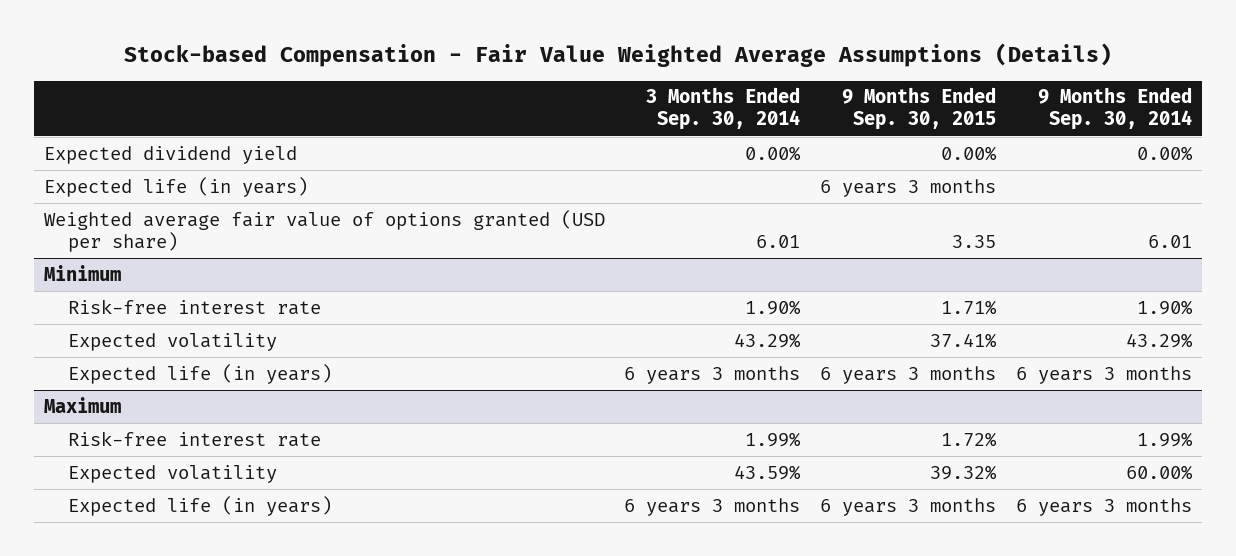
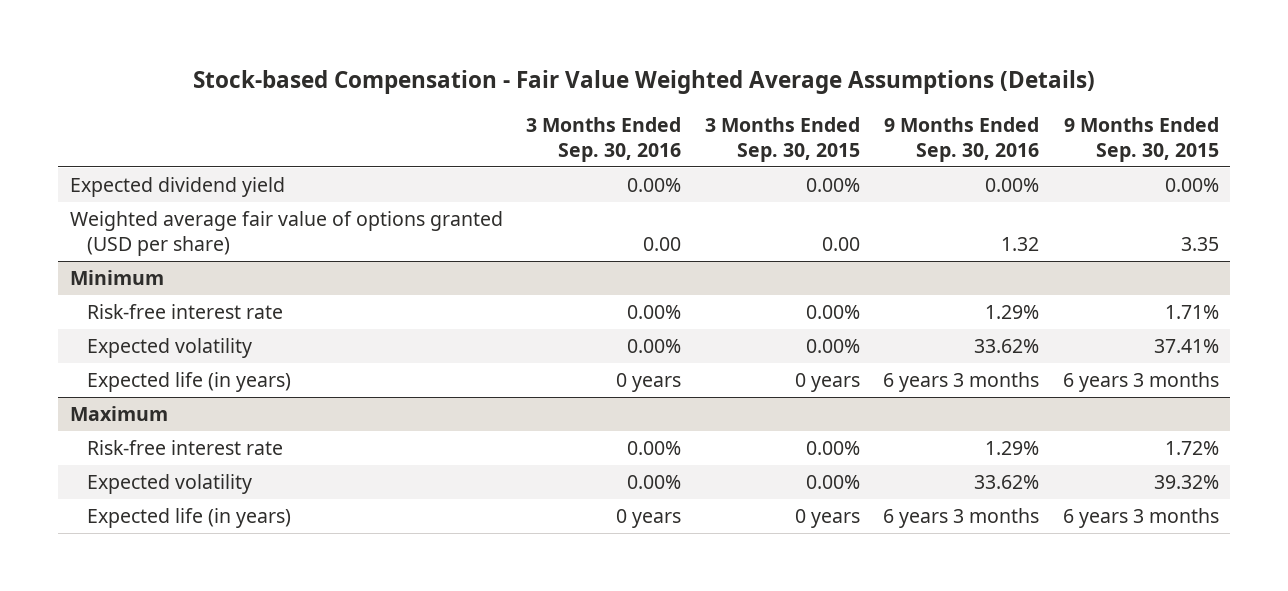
- | 3 Months Ended Sep. 30, 2014 | 9 Months Ended Sep. 30, 2015 | 9 Months Ended Sep. 30, 2014
+ | 3 Months Ended Sep. 30, 2016 | 3 Months Ended Sep. 30, 2015 | 9 Months Ended Sep. 30, 2016 | 9 Months Ended Sep. 30, 2015
- Expected life (in years) | | 6 years 3 months |

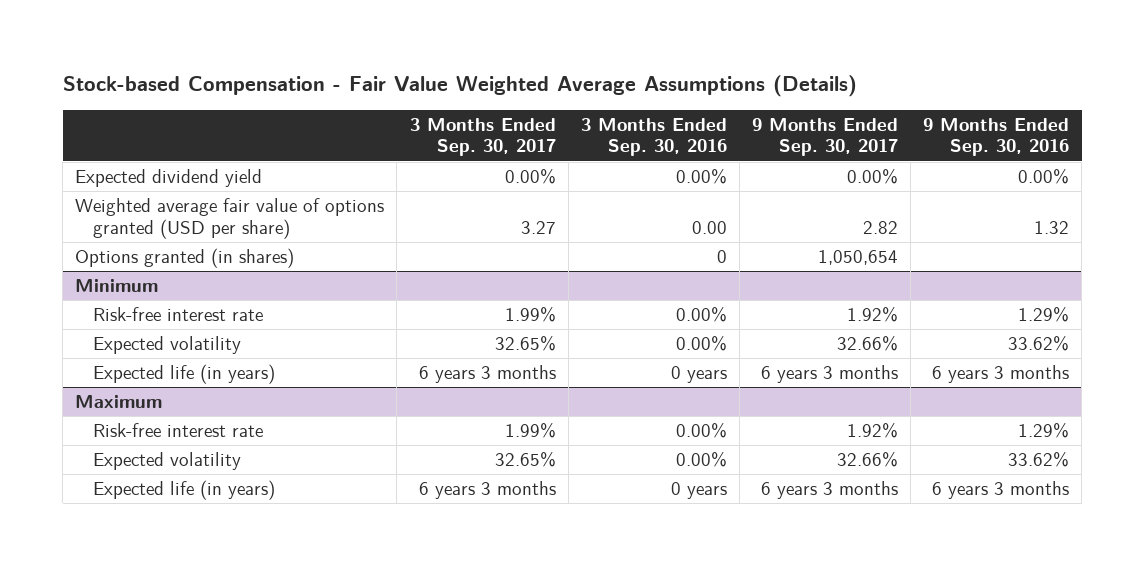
- | 3 Months Ended Sep. 30, 2016 | 3 Months Ended Sep. 30, 2015 | 9 Months Ended Sep. 30, 2016 | 9 Months Ended Sep. 30, 2015
+ | 3 Months Ended Sep. 30, 2017 | 3 Months Ended Sep. 30, 2016 | 9 Months Ended Sep. 30, 2017 | 9 Months Ended Sep. 30, 2016
+ Options granted (in shares) | | 0 | 1,050,654 |

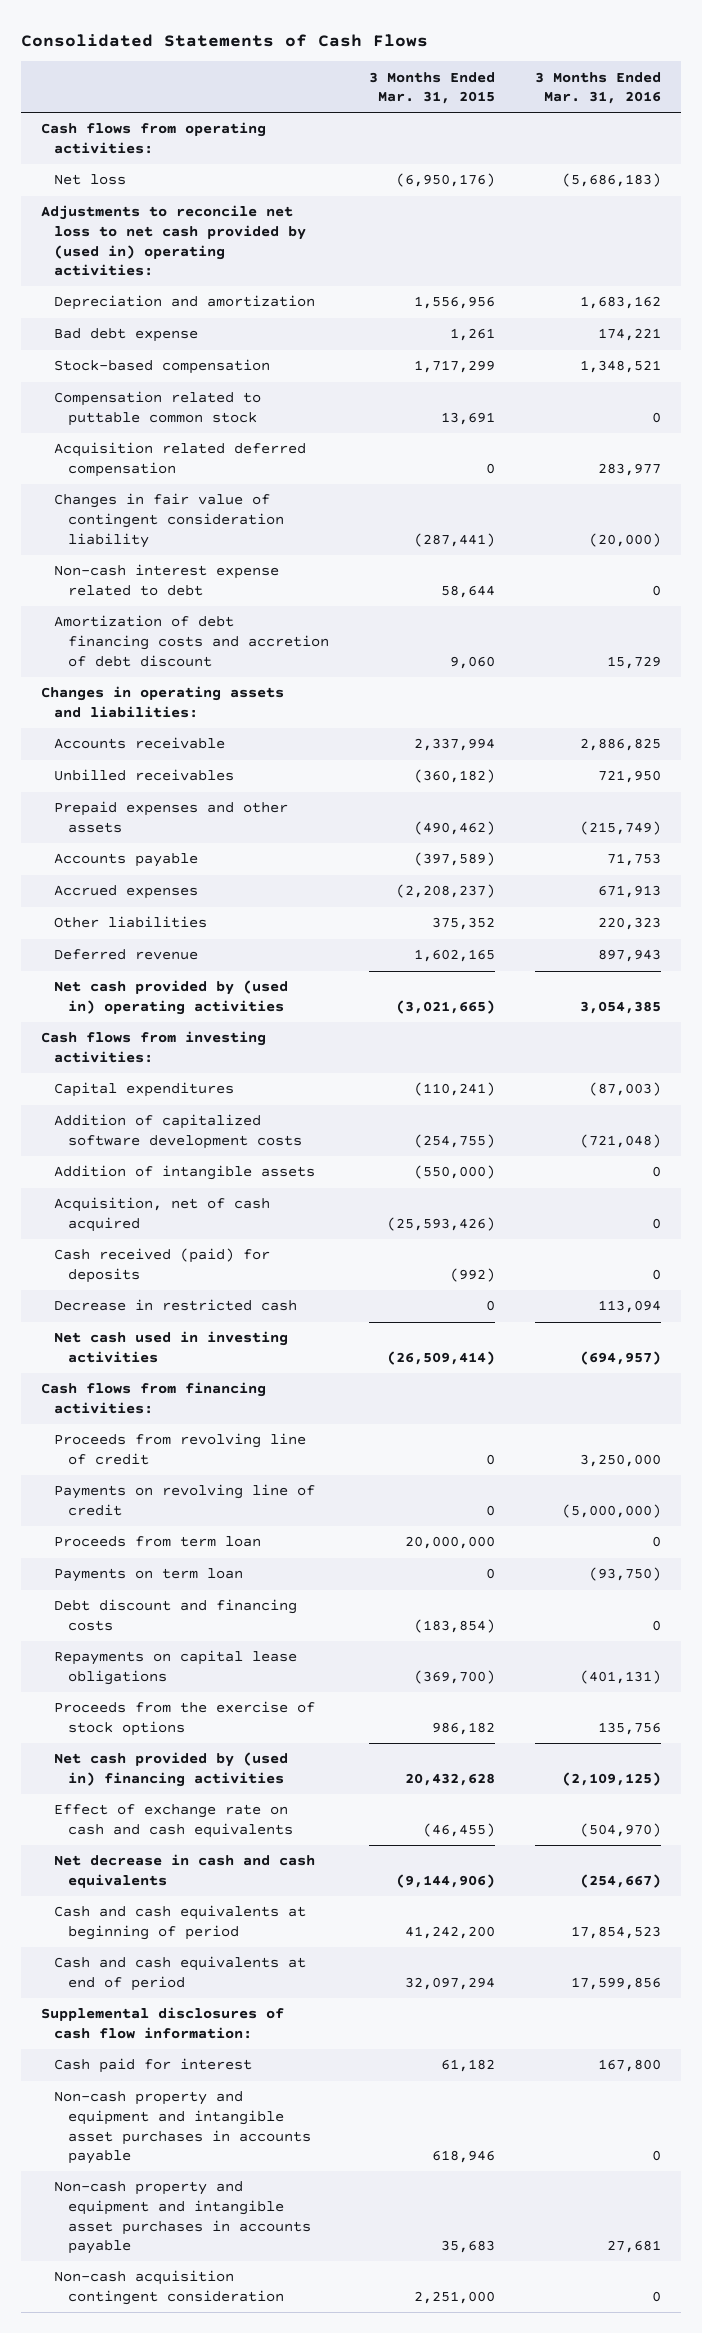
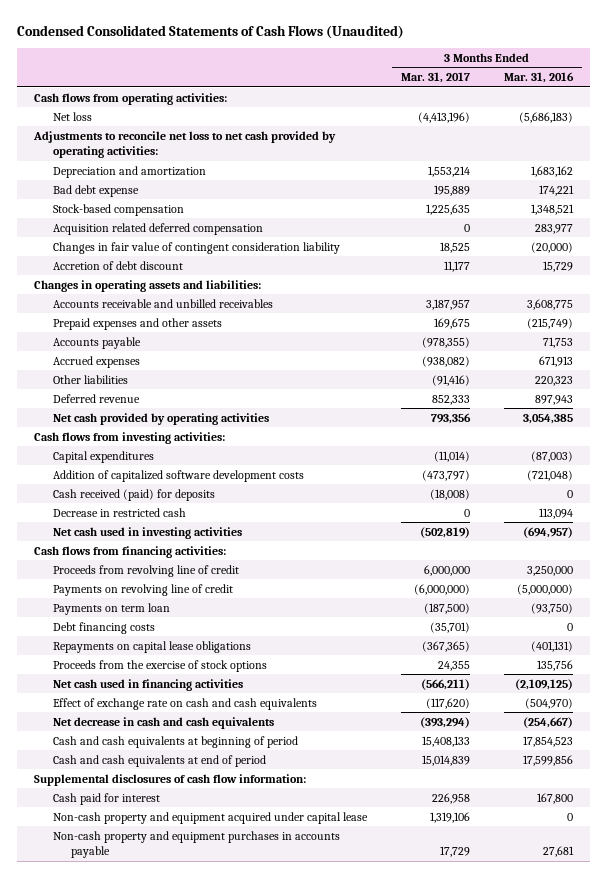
- Consolidated Statements of Cash Flows
+ Condensed Consolidated Statements of Cash Flows (Unaudited)
- | 3 Months Ended Mar. 31, 2015 | 3 Months Ended Mar. 31, 2016
+ | 3 Months Ended Mar. 31, 2017 | 3 Months Ended Mar. 31, 2016
- Adjustments to reconcile net loss to net cash provided by (used in) operating activities:
+ Adjustments to reconcile net loss to net cash provided by operating activities:
- Compensation related to puttable common stock | 13,691 | 0
- Non-cash interest expense related to debt | 58,644 | 0
- Amortization of debt financing costs and accretion of debt discount | 9,060 | 15,729
+ Accretion of debt discount | 11,177 | 15,729
- Accounts receivable | 2,337,994 | 2,886,825
- Unbilled receivables | (360,182) | 721,950
+ Accounts receivable and unbilled receivables | 3,187,957 | 3,608,775
- Net cash provided by (used in) operating activities | (3,021,665) | 3,054,385
+ Net cash provided by operating activities | 793,356 | 3,054,385
- Addition of intangible assets | (550,000) | 0
- Acquisition, net of cash acquired | (25,593,426) | 0
- Proceeds from term loan | 20,000,000 | 0
- Debt discount and financing costs | (183,854) | 0
+ Debt financing costs | (35,701) | 0
- Net cash provided by (used in) financing activities | 20,432,628 | (2,109,125)
+ Net cash used in financing activities | (566,211) | (2,109,125)
- Non-cash property and equipment and intangible asset purchases in accounts payable | 618,946 | 0
- Non-cash property and equipment and intangible asset purchases in accounts payable | 35,683 | 27,681
- Non-cash acquisition contingent consideration | 2,251,000 | 0
+ Non-cash property and equipment acquired under capital lease | 1,319,106 | 0
+ Non-cash property and equipment purchases in accounts payable | 17,729 | 27,681

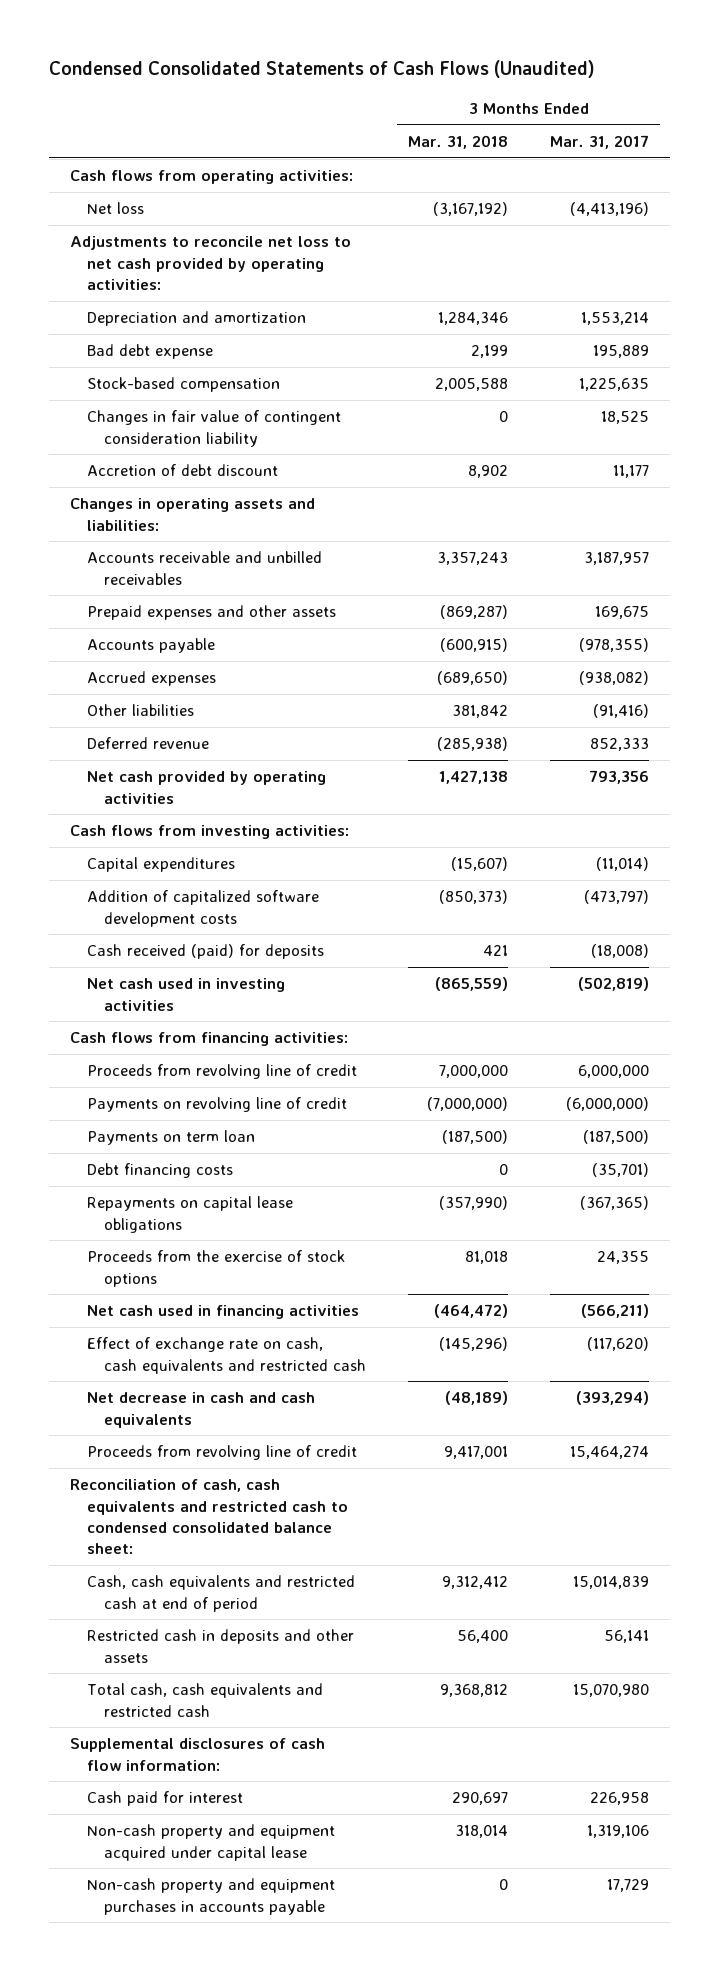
- | 3 Months Ended Mar. 31, 2017 | 3 Months Ended Mar. 31, 2016
+ | 3 Months Ended Mar. 31, 2018 | 3 Months Ended Mar. 31, 2017
- Acquisition related deferred compensation | 0 | 283,977
- Decrease in restricted cash | 0 | 113,094
- Effect of exchange rate on cash and cash equivalents | (117,620) | (504,970)
+ Effect of exchange rate on cash, cash equivalents and restricted cash | (145,296) | (117,620)
- Cash and cash equivalents at beginning of period | 15,408,133 | 17,854,523
- Cash and cash equivalents at end of period | 15,014,839 | 17,599,856
+ Proceeds from revolving line of credit | 9,417,001 | 15,464,274
+ Reconciliation of cash, cash equivalents and restricted cash to condensed consolidated balance sheet:
+ Cash, cash equivalents and restricted cash at end of period | 9,312,412 | 15,014,839
+ Restricted cash in deposits and other assets | 56,400 | 56,141
+ Total cash, cash equivalents and restricted cash | 9,368,812 | 15,070,980

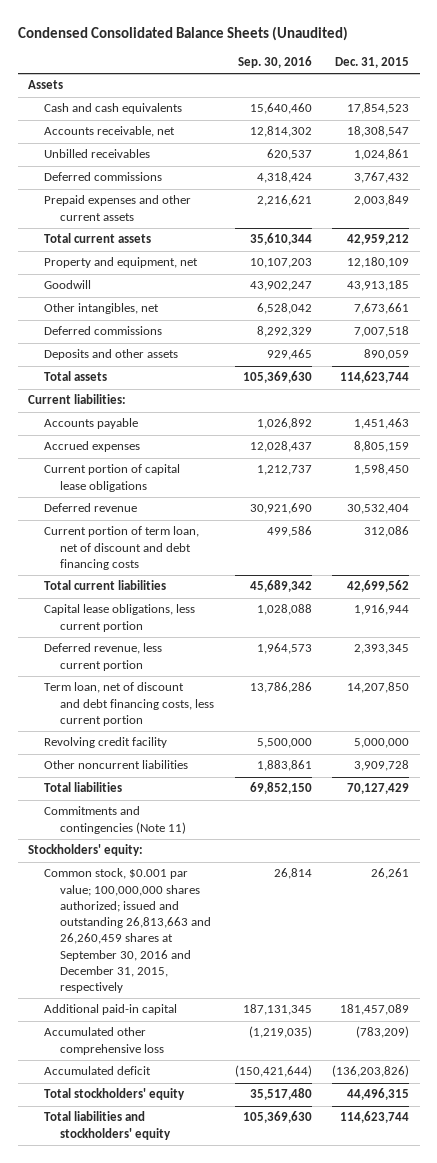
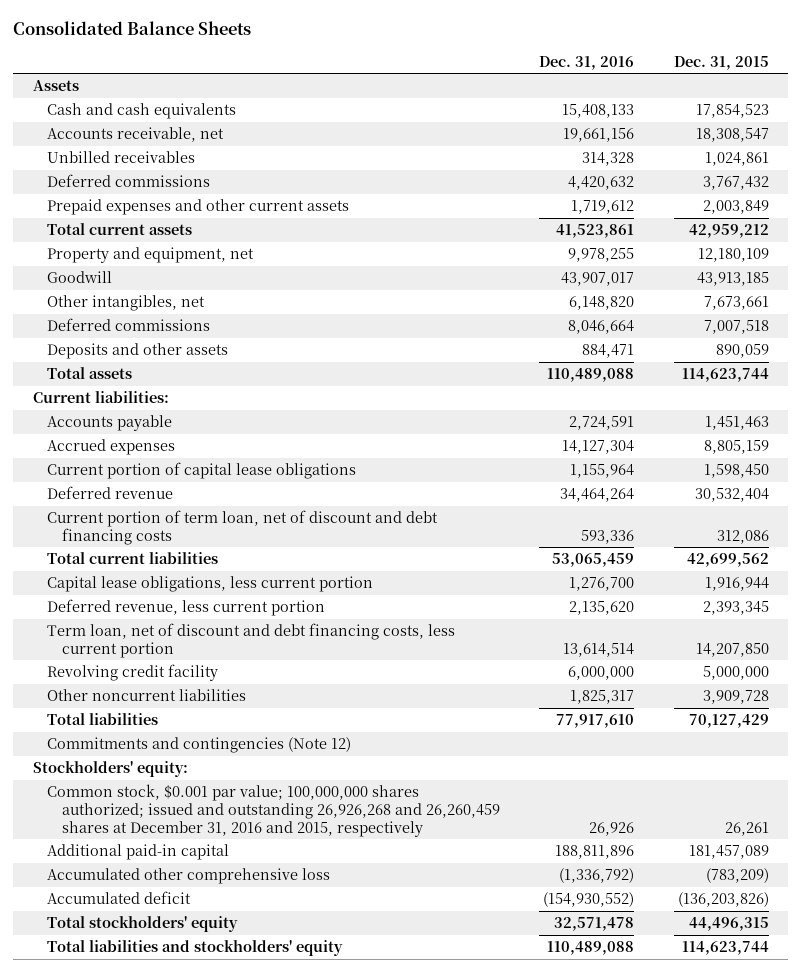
- Condensed Consolidated Balance Sheets (Unaudited)
+ Consolidated Balance Sheets
- | Sep. 30, 2016 | Dec. 31, 2015
+ | Dec. 31, 2016 | Dec. 31, 2015
- Commitments and contingencies (Note 11)
+ Commitments and contingencies (Note 12)
- Common stock, $0.001 par value; 100,000,000 shares authorized; issued and outstanding 26,813,663 and 26,260,459 shares at September 30, 2016 and December 31, 2015, respectively | 26,814 | 26,261
+ Common stock, $0.001 par value; 100,000,000 shares authorized; issued and outstanding 26,926,268 and 26,260,459 shares at December 31, 2016 and 2015, respectively | 26,926 | 26,261

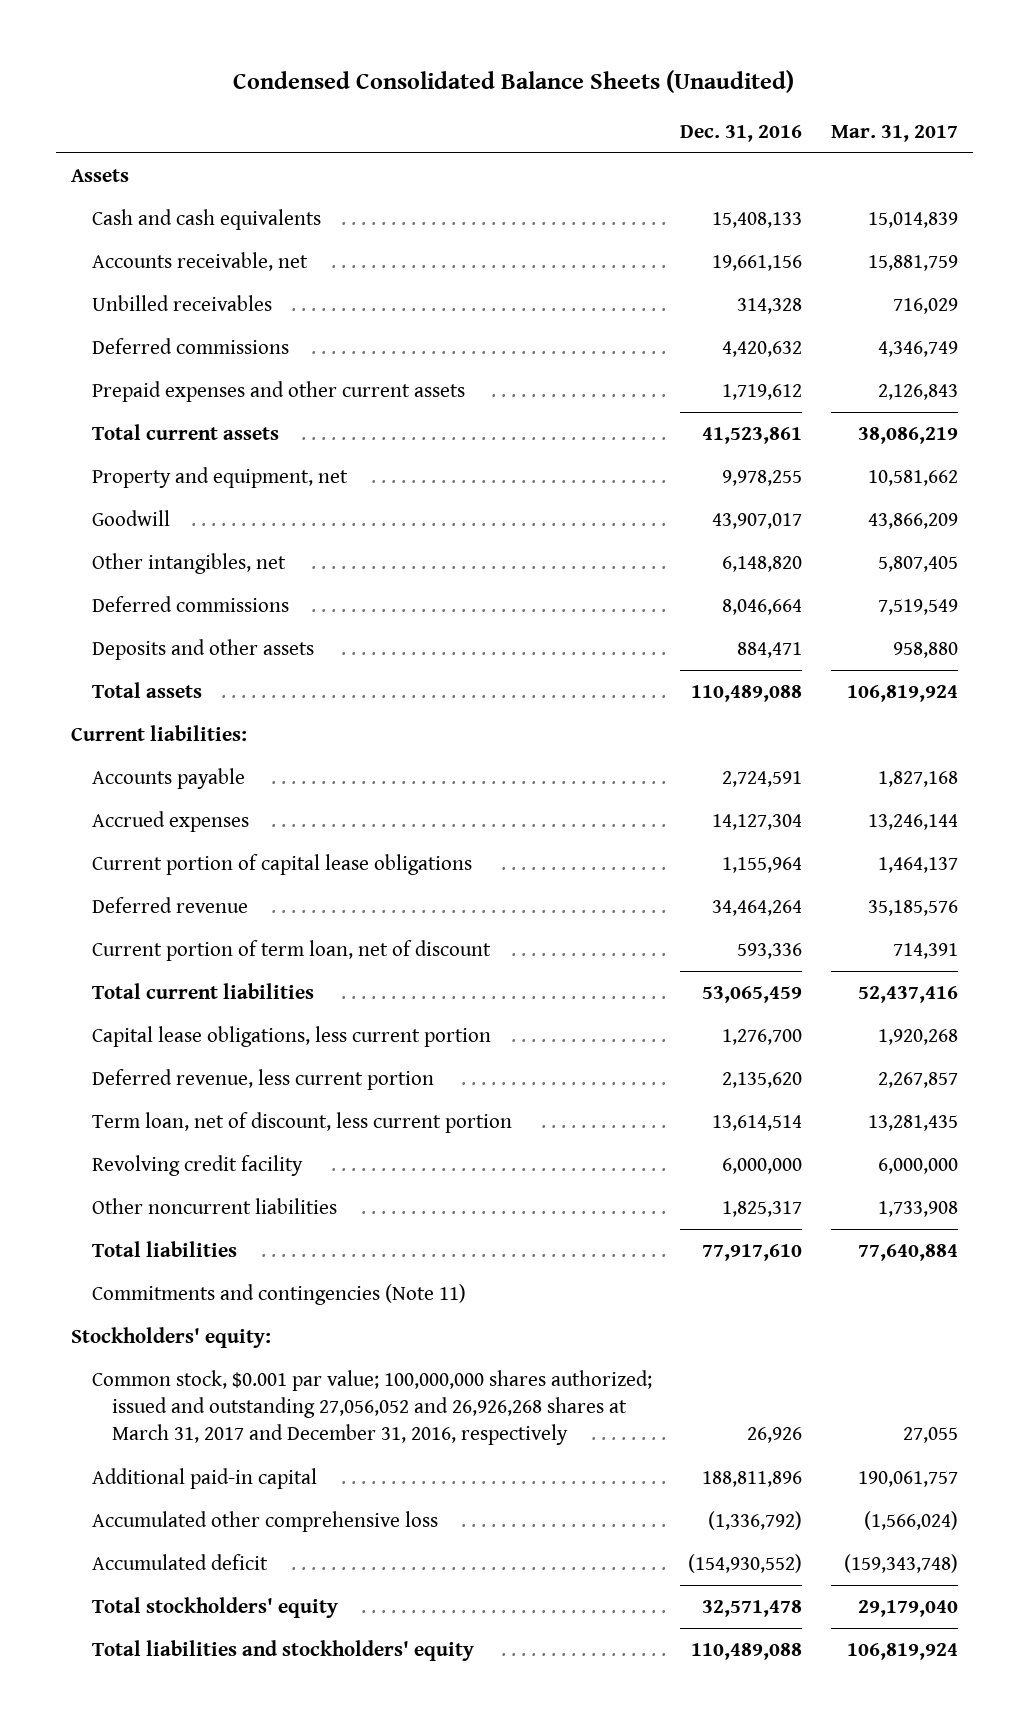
- Consolidated Balance Sheets
+ Condensed Consolidated Balance Sheets (Unaudited)
- | Dec. 31, 2016 | Dec. 31, 2015
+ | Dec. 31, 2016 | Mar. 31, 2017
- Current portion of term loan, net of discount and debt financing costs | 593,336 | 312,086
+ Current portion of term loan, net of discount | 593,336 | 714,391
- Term loan, net of discount and debt financing costs, less current portion | 13,614,514 | 14,207,850
+ Term loan, net of discount, less current portion | 13,614,514 | 13,281,435
- Commitments and contingencies (Note 12)
+ Commitments and contingencies (Note 11)
- Common stock, $0.001 par value; 100,000,000 shares authorized; issued and outstanding 26,926,268 and 26,260,459 shares at December 31, 2016 and 2015, respectively | 26,926 | 26,261
+ Common stock, $0.001 par value; 100,000,000 shares authorized; issued and outstanding 27,056,052 and 26,926,268 shares at March 31, 2017 and December 31, 2016, respectively | 26,926 | 27,055

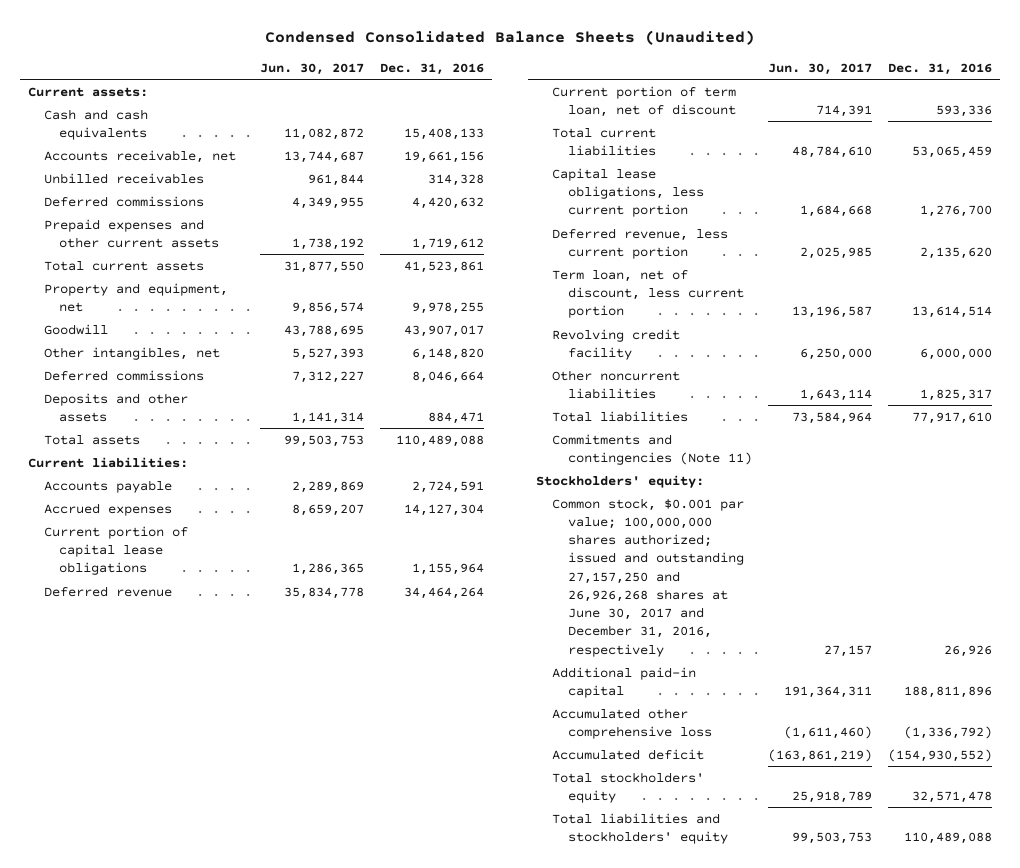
- | Dec. 31, 2016 | Mar. 31, 2017
+ | Jun. 30, 2017 | Dec. 31, 2016
- Assets
+ Current assets:
- Common stock, $0.001 par value; 100,000,000 shares authorized; issued and outstanding 27,056,052 and 26,926,268 shares at March 31, 2017 and December 31, 2016, respectively | 26,926 | 27,055
+ Common stock, $0.001 par value; 100,000,000 shares authorized; issued and outstanding 27,157,250 and 26,926,268 shares at June 30, 2017 and December 31, 2016, respectively | 27,157 | 26,926

